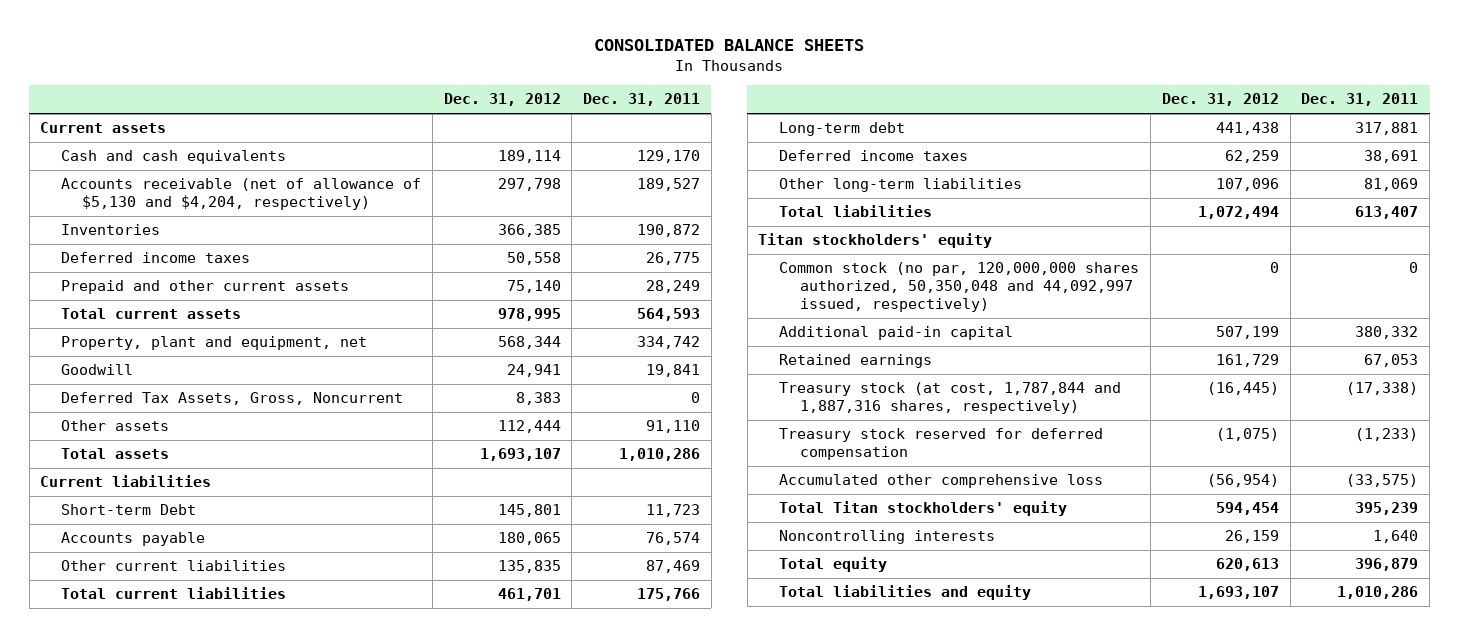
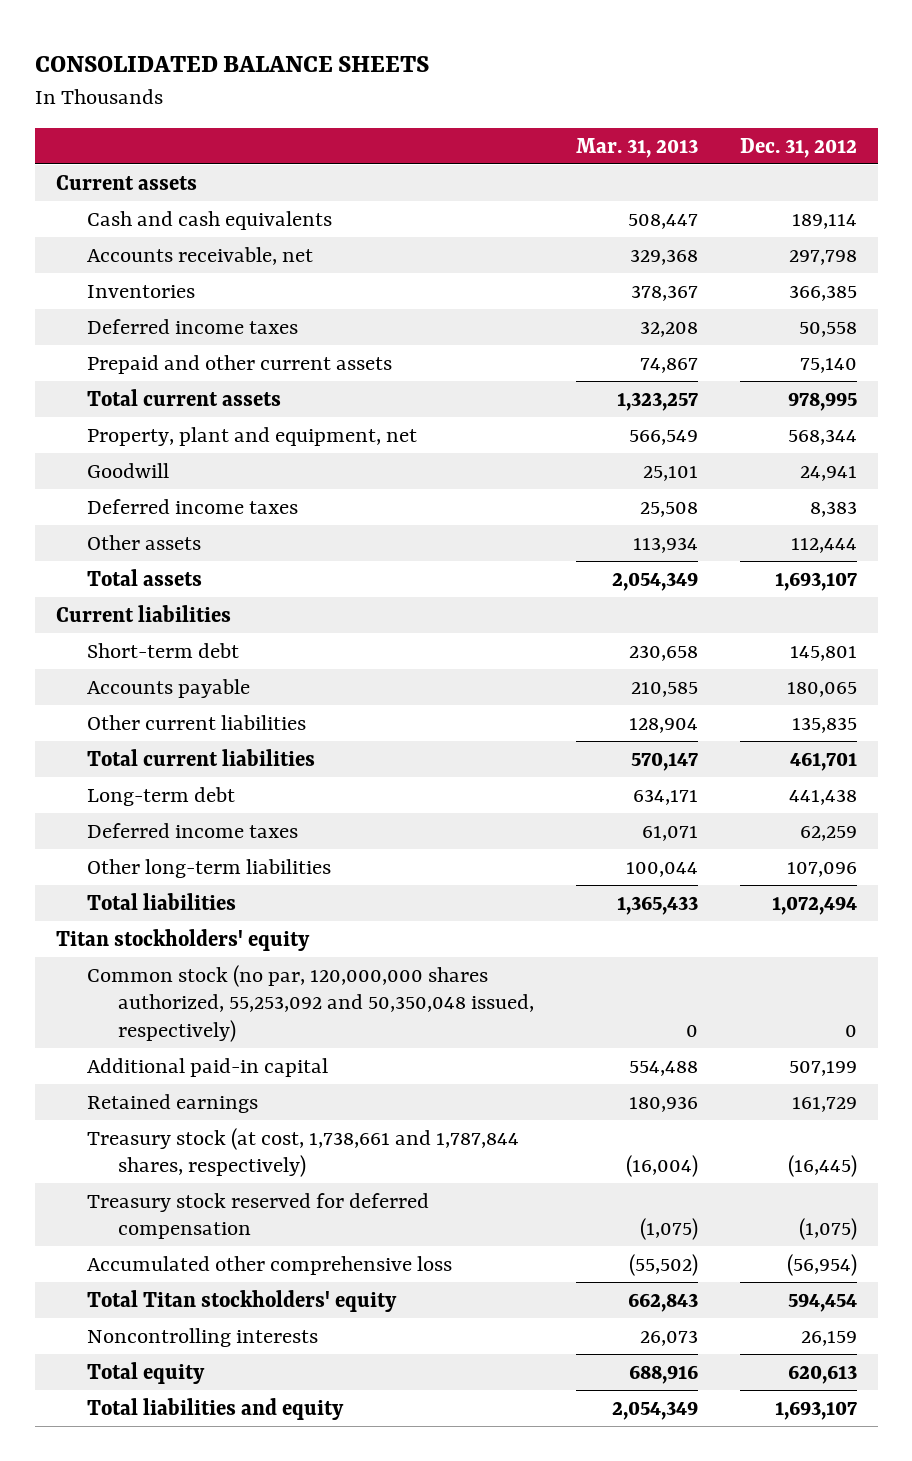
- | Dec. 31, 2012 | Dec. 31, 2011
+ | Mar. 31, 2013 | Dec. 31, 2012
- Accounts receivable (net of allowance of $5,130 and $4,204, respectively) | 297,798 | 189,527
+ Accounts receivable, net | 329,368 | 297,798
- Deferred Tax Assets, Gross, Noncurrent | 8,383 | 0
+ Deferred income taxes | 25,508 | 8,383
- Short-term Debt | 145,801 | 11,723
+ Short-term debt | 230,658 | 145,801
- Common stock (no par, 120,000,000 shares authorized, 50,350,048 and 44,092,997 issued, respectively) | 0 | 0
+ Common stock (no par, 120,000,000 shares authorized, 55,253,092 and 50,350,048 issued, respectively) | 0 | 0
- Treasury stock (at cost, 1,787,844 and 1,887,316 shares, respectively) | (16,445) | (17,338)
+ Treasury stock (at cost, 1,738,661 and 1,787,844 shares, respectively) | (16,004) | (16,445)

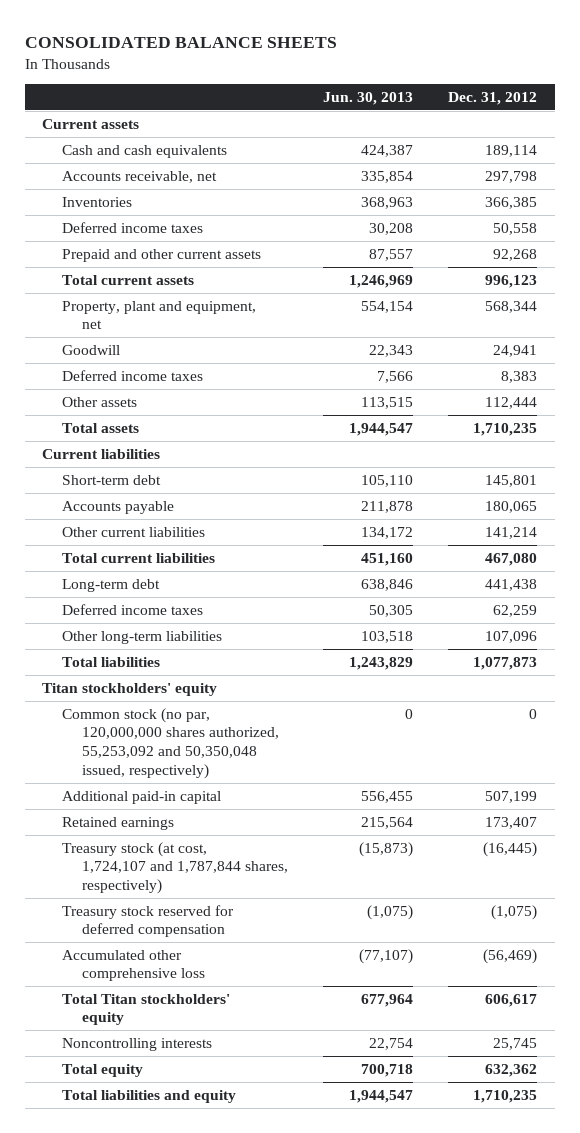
- | Mar. 31, 2013 | Dec. 31, 2012
+ | Jun. 30, 2013 | Dec. 31, 2012
- Prepaid and other current assets | 74,867 | 75,140
- Total current assets | 1,323,257 | 978,995
+ Prepaid and other current assets | 87,557 | 92,268
+ Total current assets | 1,246,969 | 996,123
- Total assets | 2,054,349 | 1,693,107
+ Total assets | 1,944,547 | 1,710,235
- Other current liabilities | 128,904 | 135,835
- Total current liabilities | 570,147 | 461,701
+ Other current liabilities | 134,172 | 141,214
+ Total current liabilities | 451,160 | 467,080
- Total liabilities | 1,365,433 | 1,072,494
+ Total liabilities | 1,243,829 | 1,077,873
- Retained earnings | 180,936 | 161,729
- Treasury stock (at cost, 1,738,661 and 1,787,844 shares, respectively) | (16,004) | (16,445)
+ Retained earnings | 215,564 | 173,407
+ Treasury stock (at cost, 1,724,107 and 1,787,844 shares, respectively) | (15,873) | (16,445)
- Accumulated other comprehensive loss | (55,502) | (56,954)
- Total Titan stockholders' equity | 662,843 | 594,454
- Noncontrolling interests | 26,073 | 26,159
- Total equity | 688,916 | 620,613
- Total liabilities and equity | 2,054,349 | 1,693,107
+ Accumulated other comprehensive loss | (77,107) | (56,469)
+ Total Titan stockholders' equity | 677,964 | 606,617
+ Noncontrolling interests | 22,754 | 25,745
+ Total equity | 700,718 | 632,362
+ Total liabilities and equity | 1,944,547 | 1,710,235

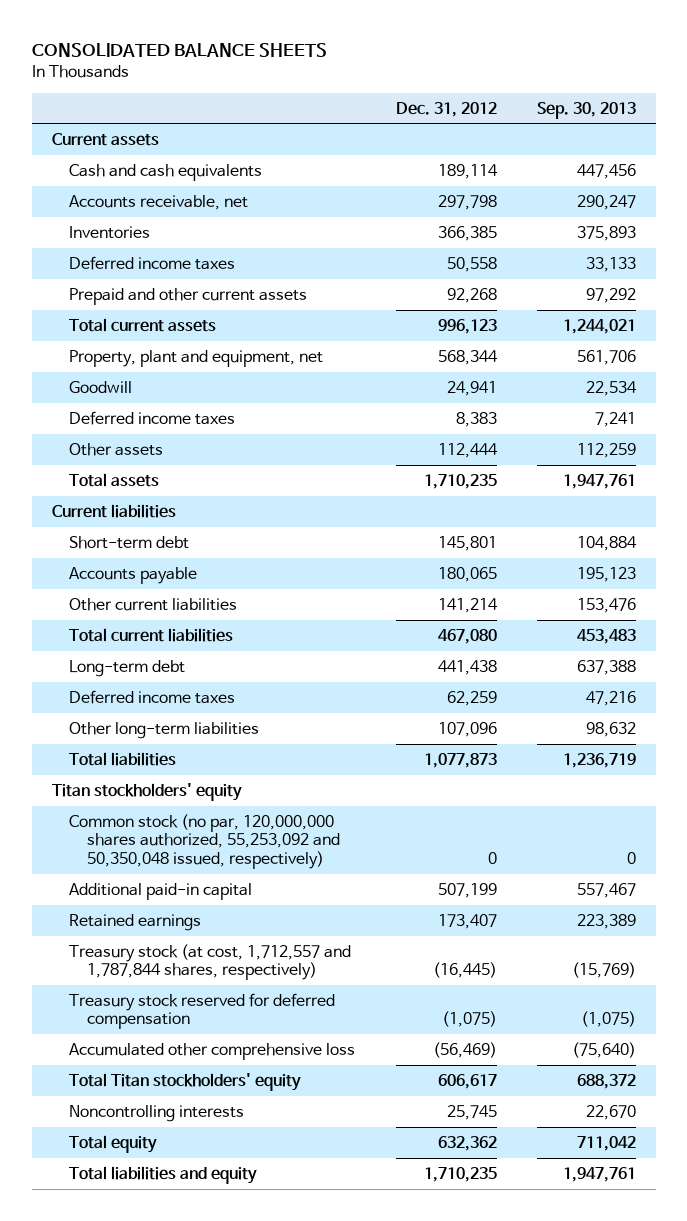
- | Jun. 30, 2013 | Dec. 31, 2012
+ | Dec. 31, 2012 | Sep. 30, 2013
- Treasury stock (at cost, 1,724,107 and 1,787,844 shares, respectively) | (15,873) | (16,445)
+ Treasury stock (at cost, 1,712,557 and 1,787,844 shares, respectively) | (16,445) | (15,769)

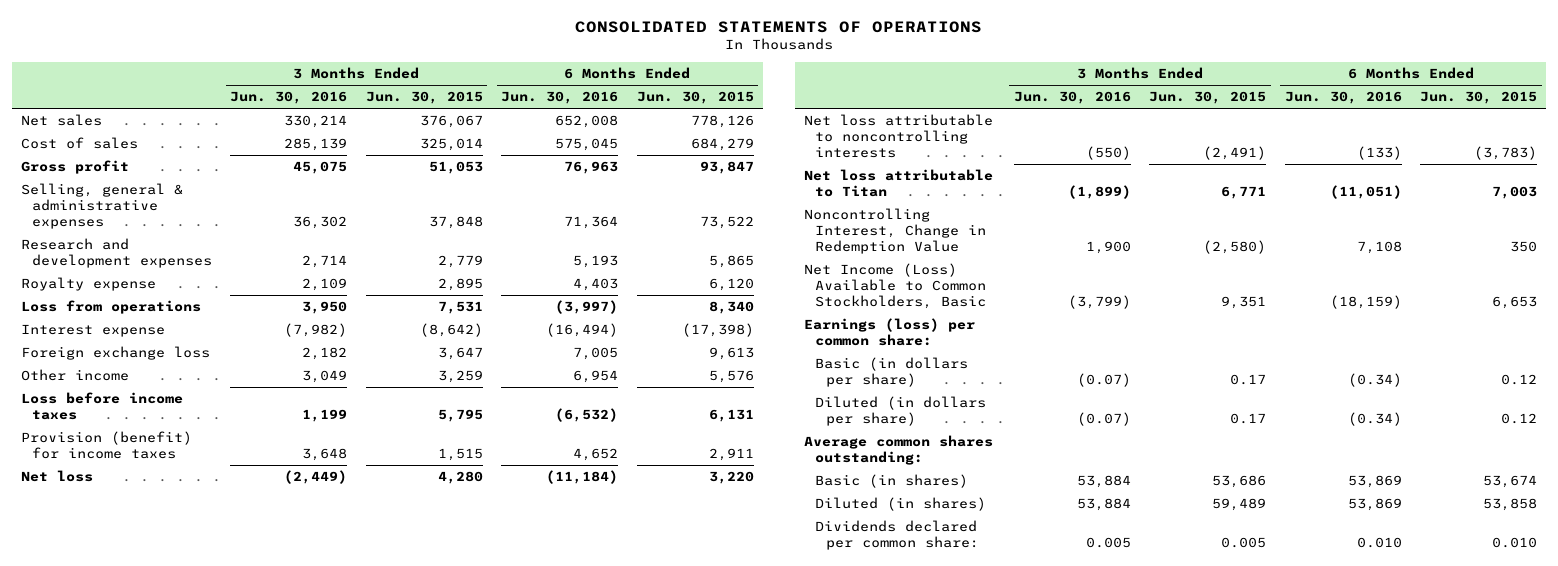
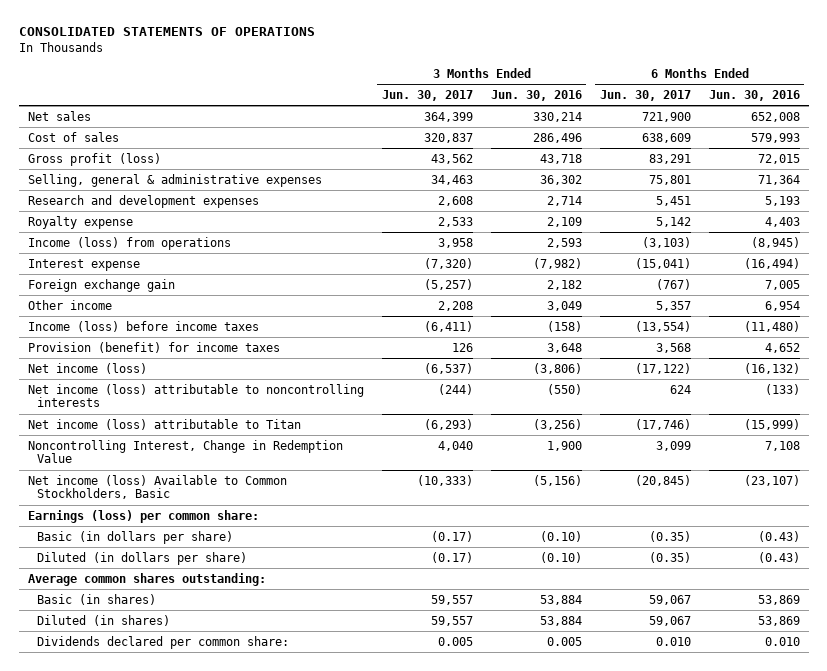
- | 3 Months Ended Jun. 30, 2016 | 3 Months Ended Jun. 30, 2015 | 6 Months Ended Jun. 30, 2016 | 6 Months Ended Jun. 30, 2015
+ | 3 Months Ended Jun. 30, 2017 | 3 Months Ended Jun. 30, 2016 | 6 Months Ended Jun. 30, 2017 | 6 Months Ended Jun. 30, 2016
- Cost of sales | 285,139 | 325,014 | 575,045 | 684,279
- Gross profit | 45,075 | 51,053 | 76,963 | 93,847
+ Cost of sales | 320,837 | 286,496 | 638,609 | 579,993
+ Gross profit (loss) | 43,562 | 43,718 | 83,291 | 72,015
- Loss from operations | 3,950 | 7,531 | (3,997) | 8,340
+ Income (loss) from operations | 3,958 | 2,593 | (3,103) | (8,945)
- Foreign exchange loss | 2,182 | 3,647 | 7,005 | 9,613
+ Foreign exchange gain | (5,257) | 2,182 | (767) | 7,005
- Loss before income taxes | 1,199 | 5,795 | (6,532) | 6,131
+ Income (loss) before income taxes | (6,411) | (158) | (13,554) | (11,480)
- Net loss | (2,449) | 4,280 | (11,184) | 3,220
- Net loss attributable to noncontrolling interests | (550) | (2,491) | (133) | (3,783)
- Net loss attributable to Titan | (1,899) | 6,771 | (11,051) | 7,003
+ Net income (loss) | (6,537) | (3,806) | (17,122) | (16,132)
+ Net income (loss) attributable to noncontrolling interests | (244) | (550) | 624 | (133)
+ Net income (loss) attributable to Titan | (6,293) | (3,256) | (17,746) | (15,999)
- Net Income (Loss) Available to Common Stockholders, Basic | (3,799) | 9,351 | (18,159) | 6,653
+ Net income (loss) Available to Common Stockholders, Basic | (10,333) | (5,156) | (20,845) | (23,107)
- Basic (in dollars per share) | (0.07) | 0.17 | (0.34) | 0.12
- Diluted (in dollars per share) | (0.07) | 0.17 | (0.34) | 0.12
+ Basic (in dollars per share) | (0.17) | (0.10) | (0.35) | (0.43)
+ Diluted (in dollars per share) | (0.17) | (0.10) | (0.35) | (0.43)

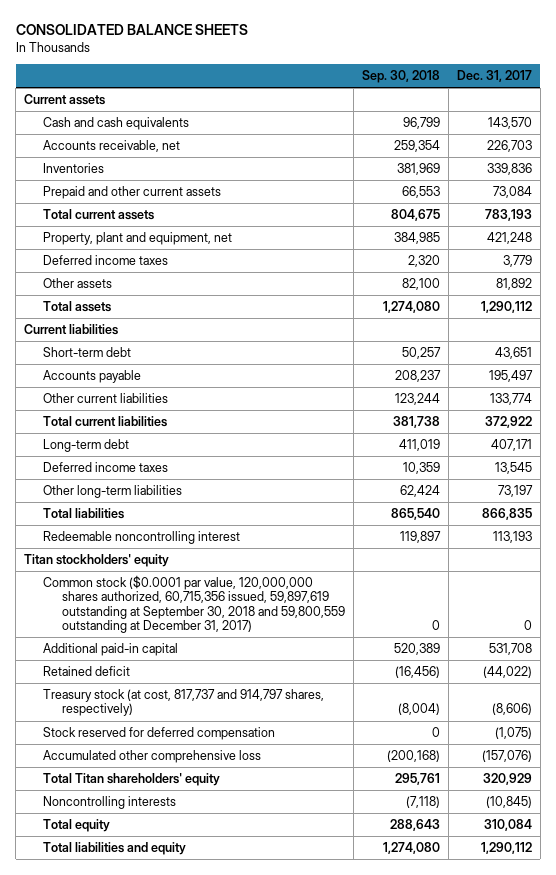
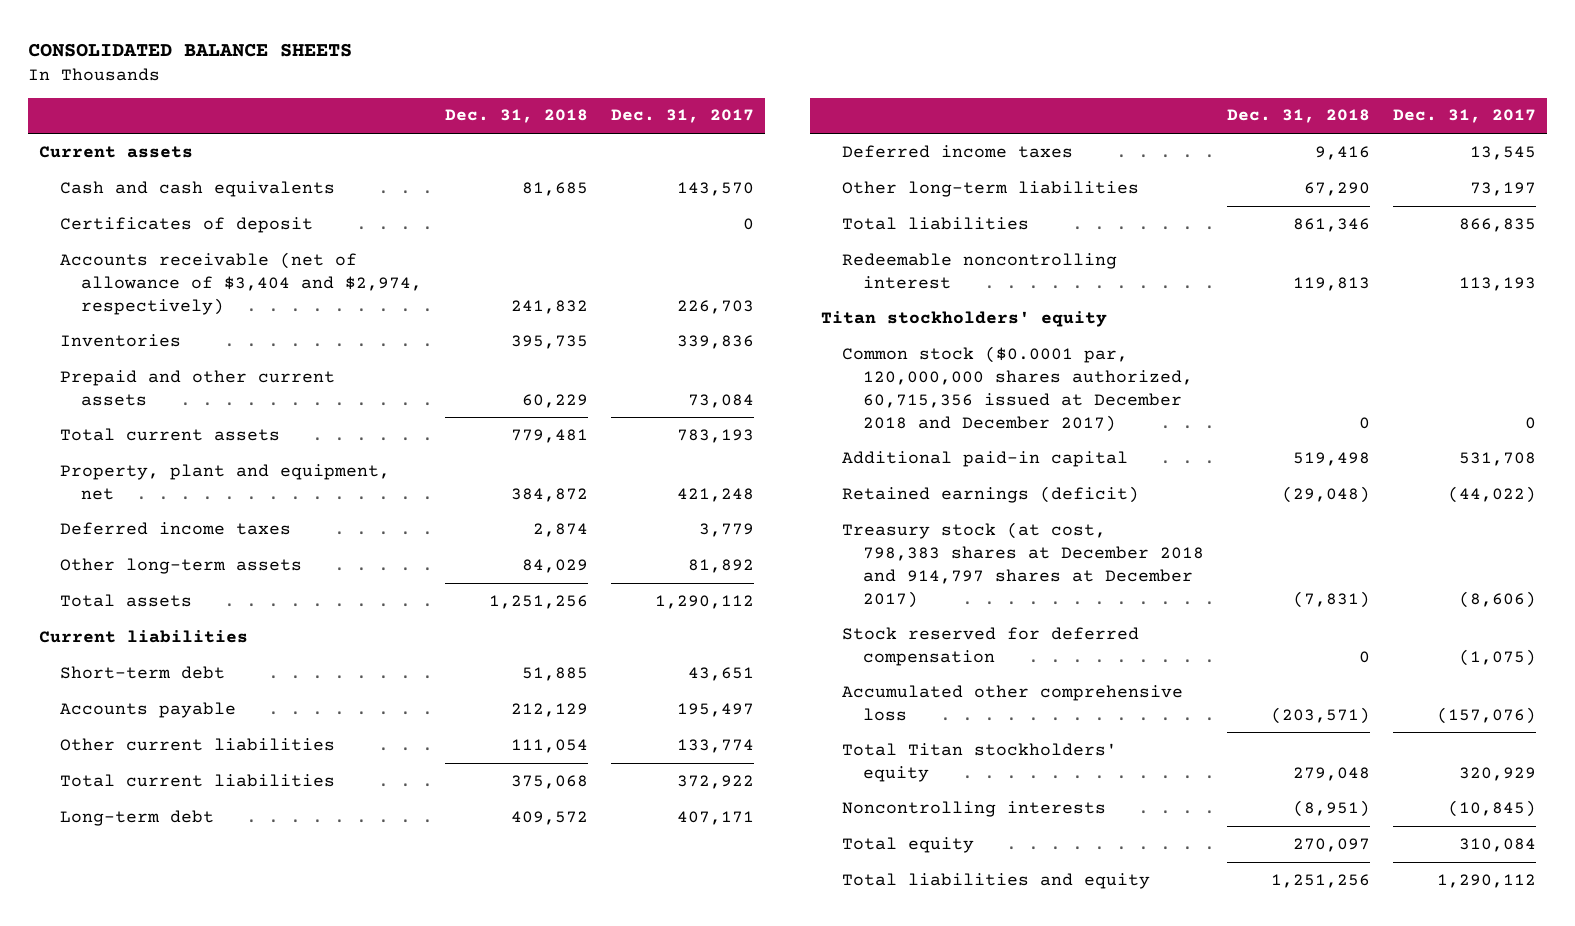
- | Sep. 30, 2018 | Dec. 31, 2017
+ | Dec. 31, 2018 | Dec. 31, 2017
- Accounts receivable, net | 259,354 | 226,703
+ Certificates of deposit | | 0
+ Accounts receivable (net of allowance of $3,404 and $2,974, respectively) | 241,832 | 226,703
- Other assets | 82,100 | 81,892
+ Other long-term assets | 84,029 | 81,892
- Common stock ($0.0001 par value, 120,000,000 shares authorized, 60,715,356 issued, 59,897,619 outstanding at September 30, 2018 and 59,800,559 outstanding at December 31, 2017) | 0 | 0
+ Common stock ($0.0001 par, 120,000,000 shares authorized, 60,715,356 issued at December 2018 and December 2017) | 0 | 0
- Retained deficit | (16,456) | (44,022)
- Treasury stock (at cost, 817,737 and 914,797 shares, respectively) | (8,004) | (8,606)
+ Retained earnings (deficit) | (29,048) | (44,022)
+ Treasury stock (at cost, 798,383 shares at December 2018 and 914,797 shares at December 2017) | (7,831) | (8,606)
- Total Titan shareholders' equity | 295,761 | 320,929
+ Total Titan stockholders' equity | 279,048 | 320,929

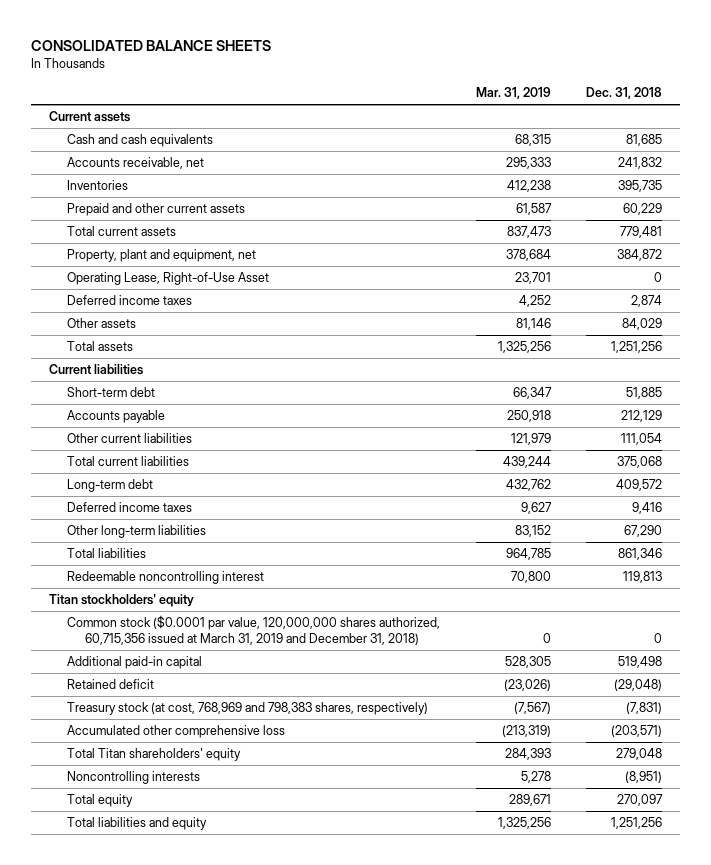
- | Dec. 31, 2018 | Dec. 31, 2017
+ | Mar. 31, 2019 | Dec. 31, 2018
- Certificates of deposit | | 0
- Accounts receivable (net of allowance of $3,404 and $2,974, respectively) | 241,832 | 226,703
+ Accounts receivable, net | 295,333 | 241,832
+ Operating Lease, Right-of-Use Asset | 23,701 | 0
- Other long-term assets | 84,029 | 81,892
+ Other assets | 81,146 | 84,029
- Common stock ($0.0001 par, 120,000,000 shares authorized, 60,715,356 issued at December 2018 and December 2017) | 0 | 0
+ Common stock ($0.0001 par value, 120,000,000 shares authorized, 60,715,356 issued at March 31, 2019 and December 31, 2018) | 0 | 0
- Retained earnings (deficit) | (29,048) | (44,022)
- Treasury stock (at cost, 798,383 shares at December 2018 and 914,797 shares at December 2017) | (7,831) | (8,606)
- Stock reserved for deferred compensation | 0 | (1,075)
+ Retained deficit | (23,026) | (29,048)
+ Treasury stock (at cost, 768,969 and 798,383 shares, respectively) | (7,567) | (7,831)
- Total Titan stockholders' equity | 279,048 | 320,929
+ Total Titan shareholders' equity | 284,393 | 279,048

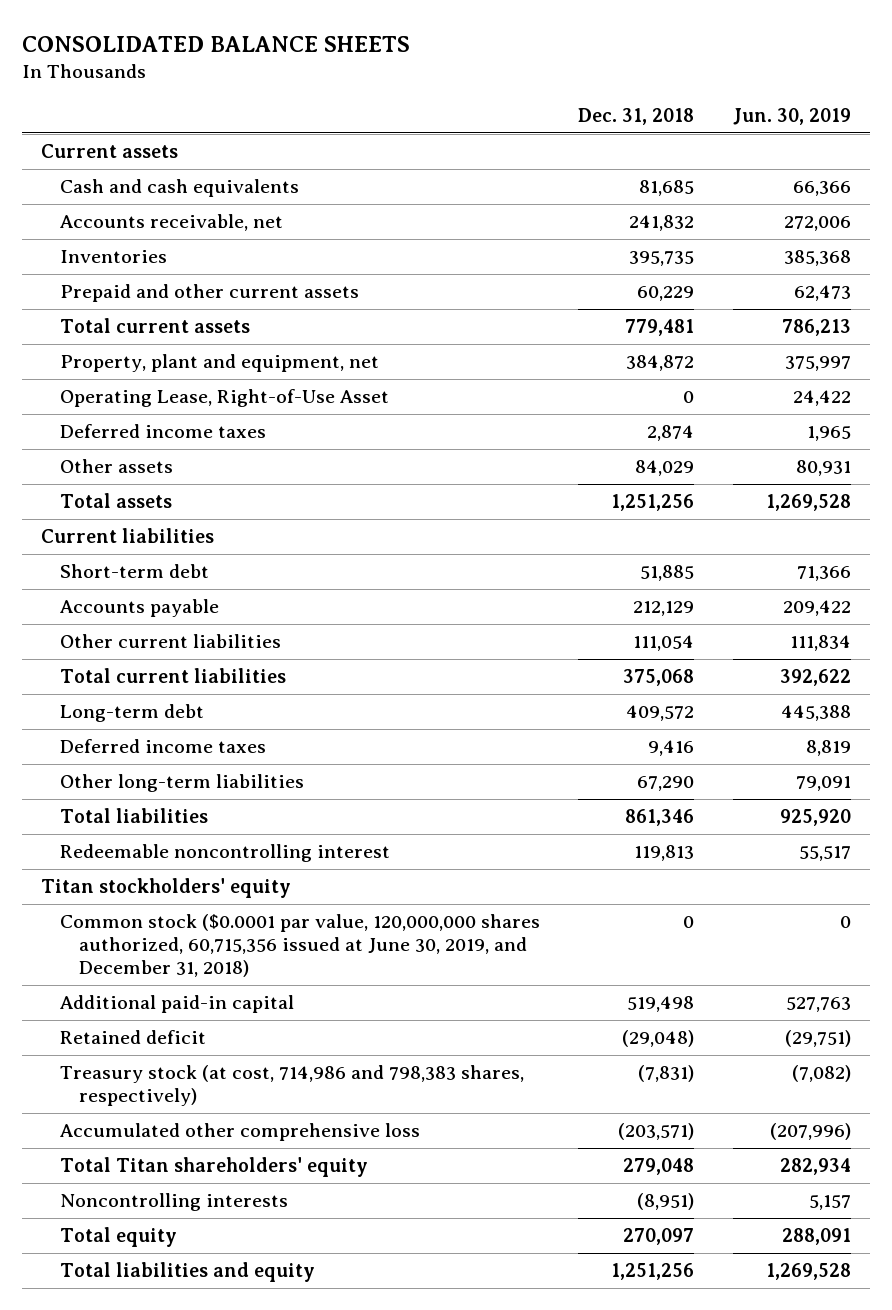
- | Mar. 31, 2019 | Dec. 31, 2018
+ | Dec. 31, 2018 | Jun. 30, 2019
- Common stock ($0.0001 par value, 120,000,000 shares authorized, 60,715,356 issued at March 31, 2019 and December 31, 2018) | 0 | 0
+ Common stock ($0.0001 par value, 120,000,000 shares authorized, 60,715,356 issued at June 30, 2019, and December 31, 2018) | 0 | 0
- Treasury stock (at cost, 768,969 and 798,383 shares, respectively) | (7,567) | (7,831)
+ Treasury stock (at cost, 714,986 and 798,383 shares, respectively) | (7,831) | (7,082)

